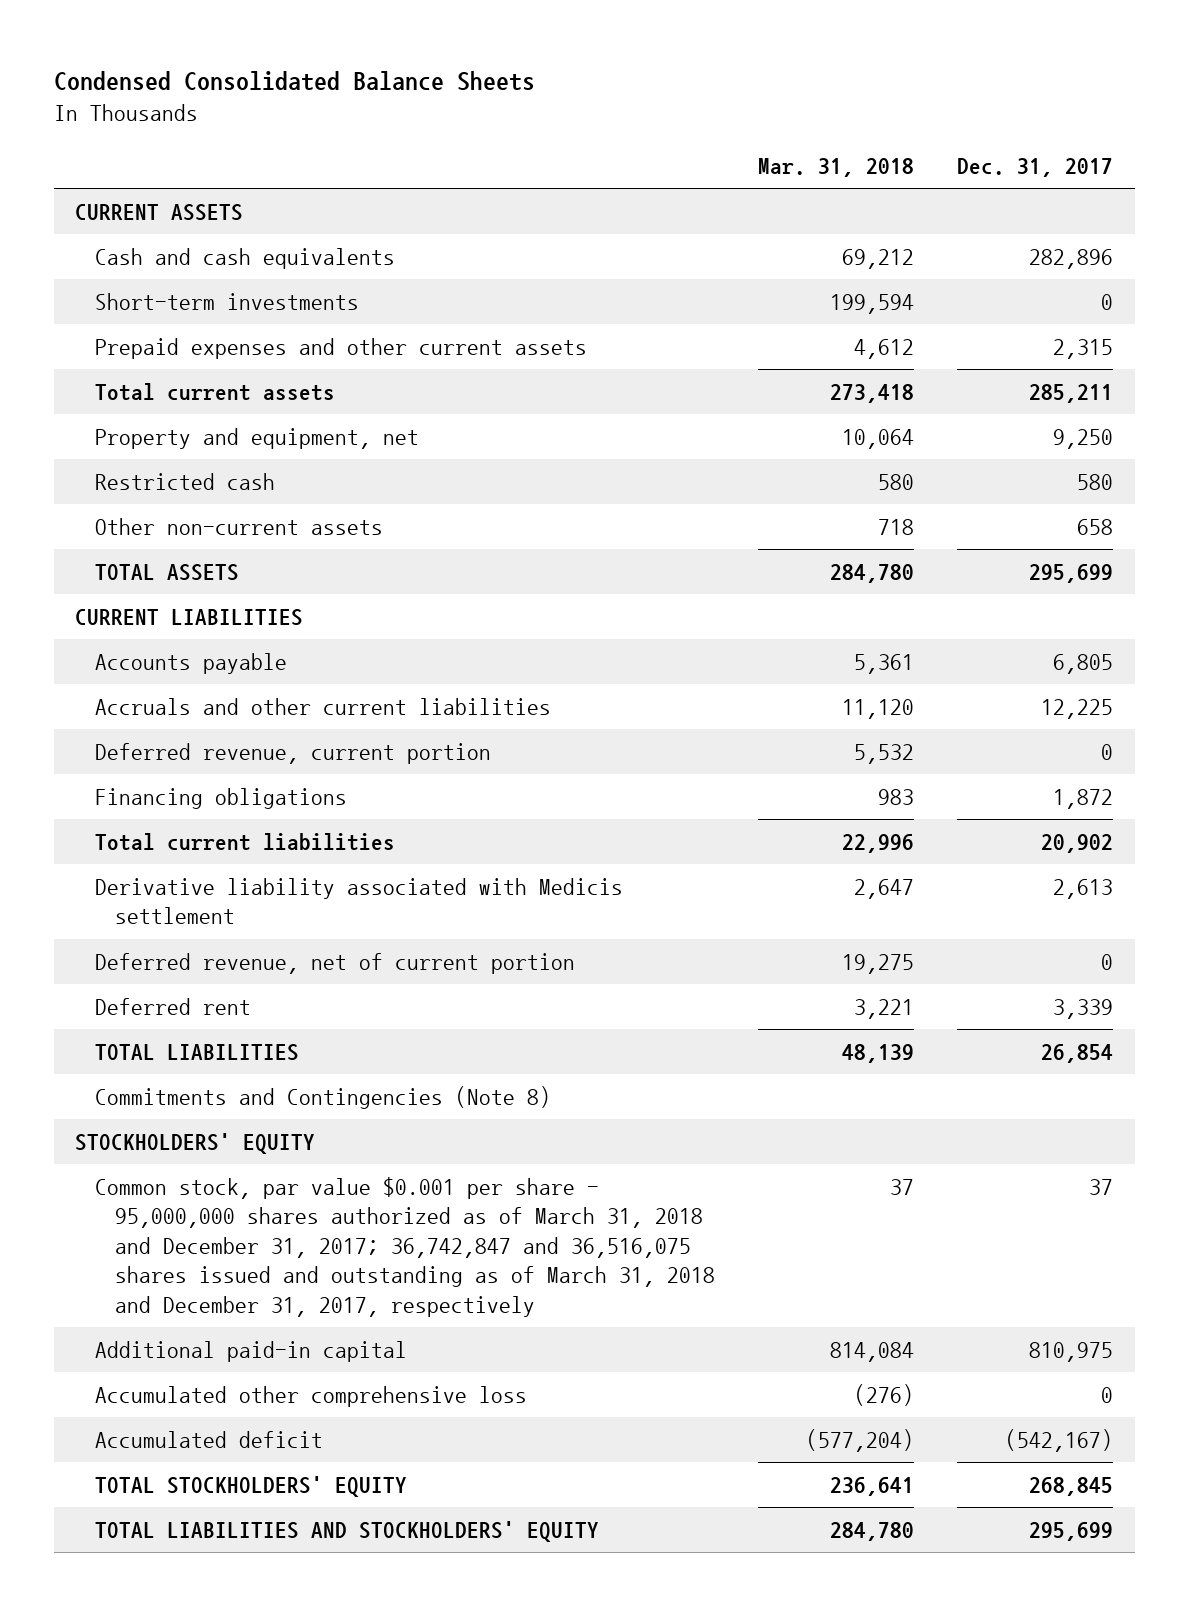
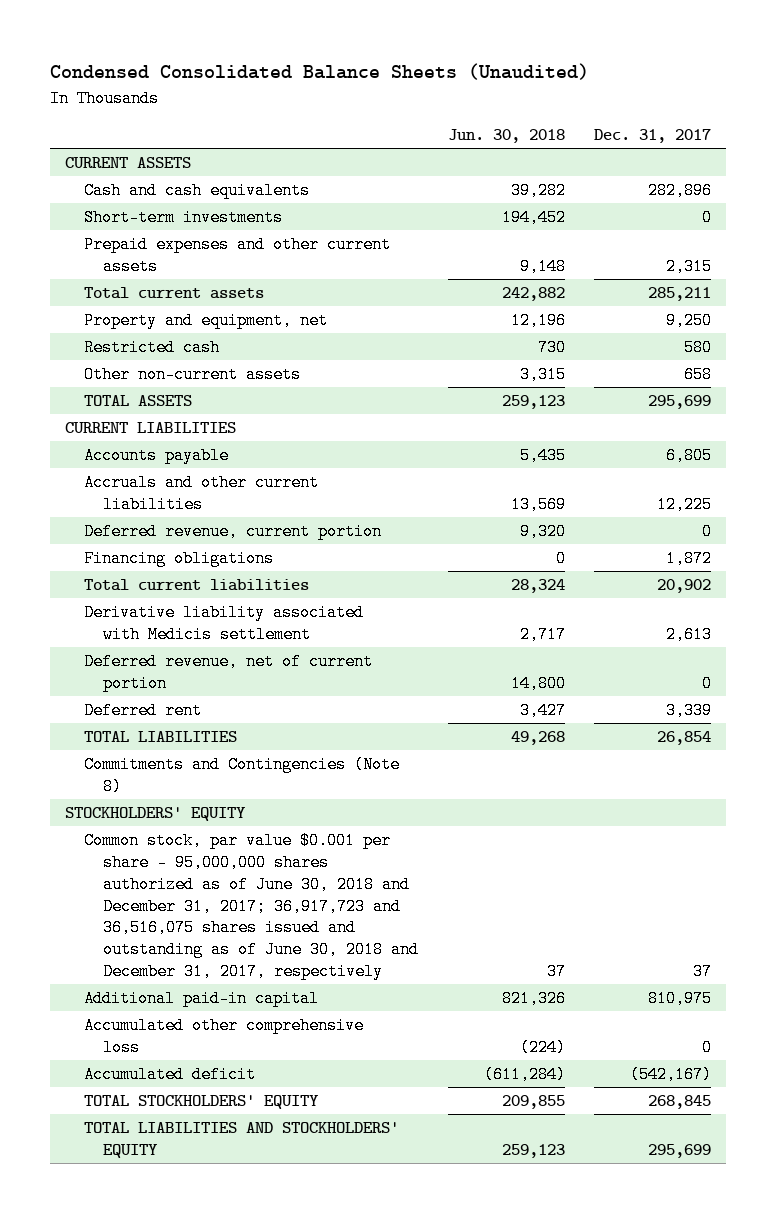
- Condensed Consolidated Balance Sheets
+ Condensed Consolidated Balance Sheets (Unaudited)
- | Mar. 31, 2018 | Dec. 31, 2017
+ | Jun. 30, 2018 | Dec. 31, 2017
- Common stock, par value $0.001 per share - 95,000,000 shares authorized as of March 31, 2018 and December 31, 2017; 36,742,847 and 36,516,075 shares issued and outstanding as of March 31, 2018 and December 31, 2017, respectively | 37 | 37
+ Common stock, par value $0.001 per share - 95,000,000 shares authorized as of June 30, 2018 and December 31, 2017; 36,917,723 and 36,516,075 shares issued and outstanding as of June 30, 2018 and December 31, 2017, respectively | 37 | 37

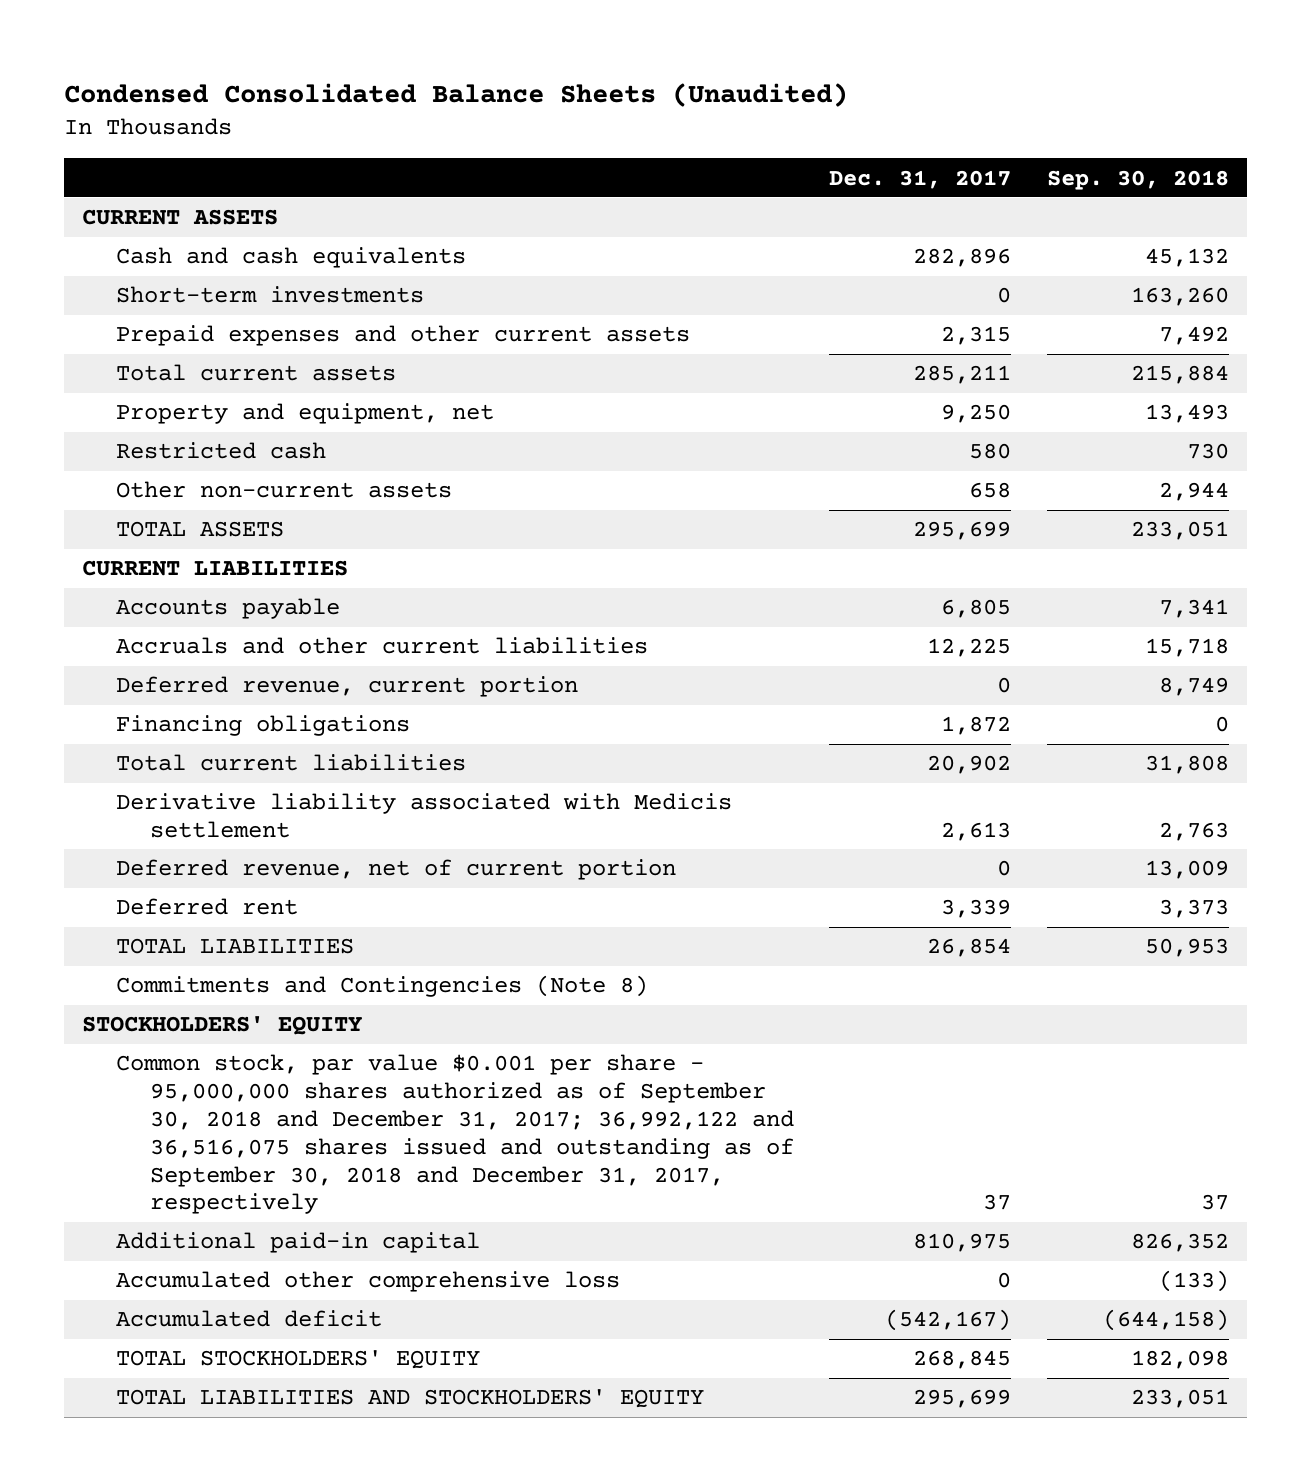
- | Jun. 30, 2018 | Dec. 31, 2017
+ | Dec. 31, 2017 | Sep. 30, 2018
- Common stock, par value $0.001 per share - 95,000,000 shares authorized as of June 30, 2018 and December 31, 2017; 36,917,723 and 36,516,075 shares issued and outstanding as of June 30, 2018 and December 31, 2017, respectively | 37 | 37
+ Common stock, par value $0.001 per share - 95,000,000 shares authorized as of September 30, 2018 and December 31, 2017; 36,992,122 and 36,516,075 shares issued and outstanding as of September 30, 2018 and December 31, 2017, respectively | 37 | 37

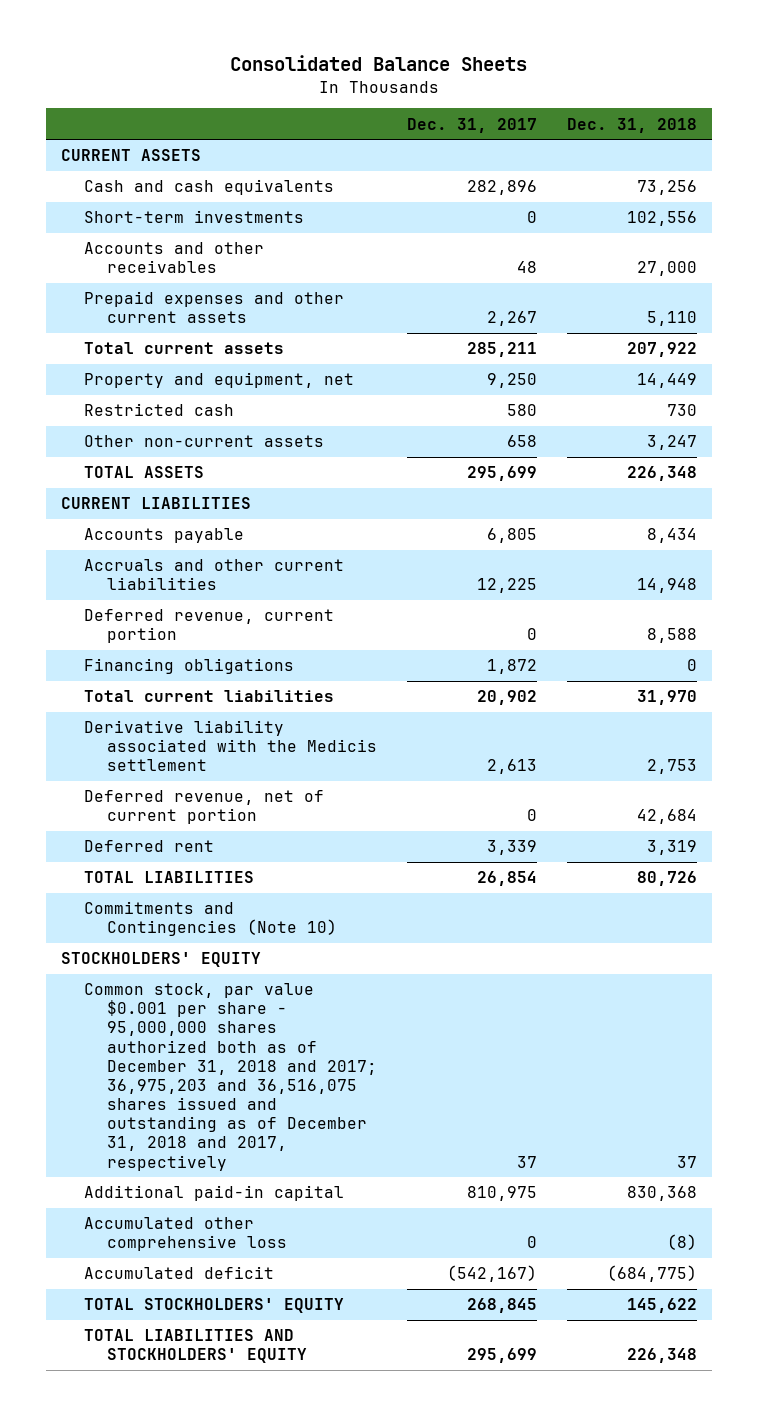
- Condensed Consolidated Balance Sheets (Unaudited)
+ Consolidated Balance Sheets
- | Dec. 31, 2017 | Sep. 30, 2018
+ | Dec. 31, 2017 | Dec. 31, 2018
- Prepaid expenses and other current assets | 2,315 | 7,492
+ Accounts and other receivables | 48 | 27,000
+ Prepaid expenses and other current assets | 2,267 | 5,110
- Derivative liability associated with Medicis settlement | 2,613 | 2,763
+ Derivative liability associated with the Medicis settlement | 2,613 | 2,753
- Commitments and Contingencies (Note 8)
+ Commitments and Contingencies (Note 10)
- Common stock, par value $0.001 per share - 95,000,000 shares authorized as of September 30, 2018 and December 31, 2017; 36,992,122 and 36,516,075 shares issued and outstanding as of September 30, 2018 and December 31, 2017, respectively | 37 | 37
+ Common stock, par value $0.001 per share - 95,000,000 shares authorized both as of December 31, 2018 and 2017; 36,975,203 and 36,516,075 shares issued and outstanding as of December 31, 2018 and 2017, respectively | 37 | 37

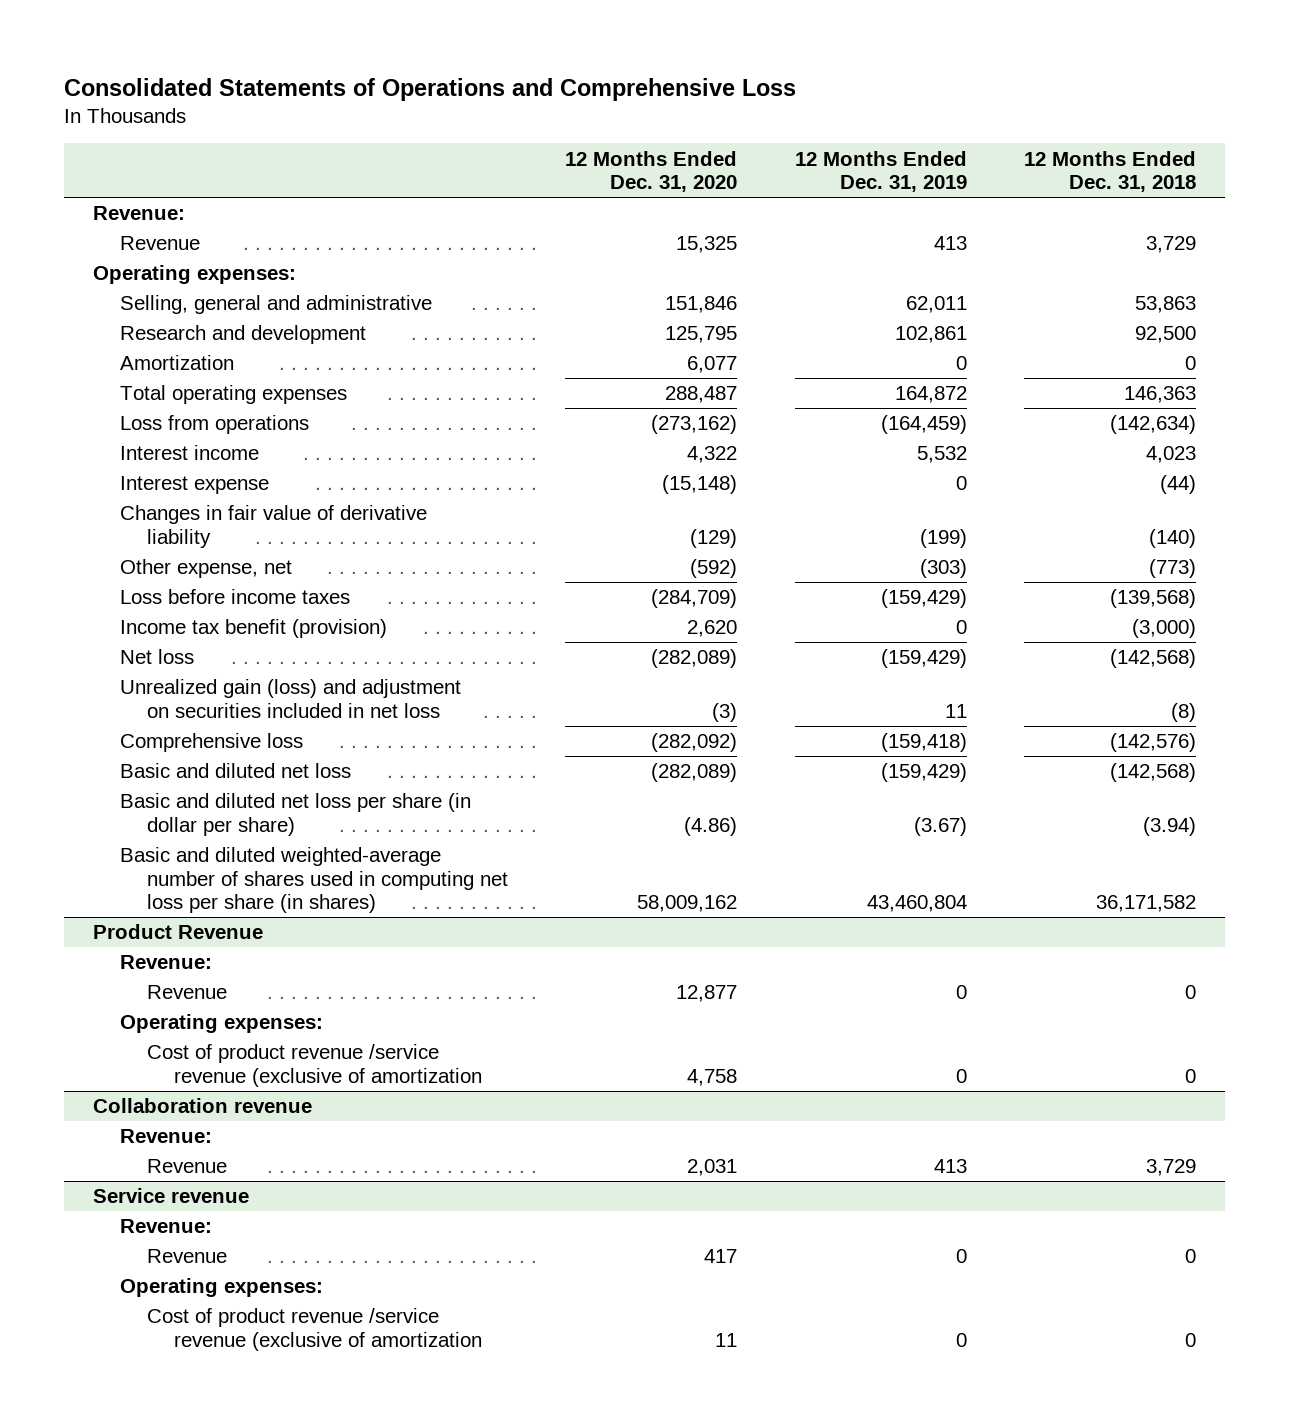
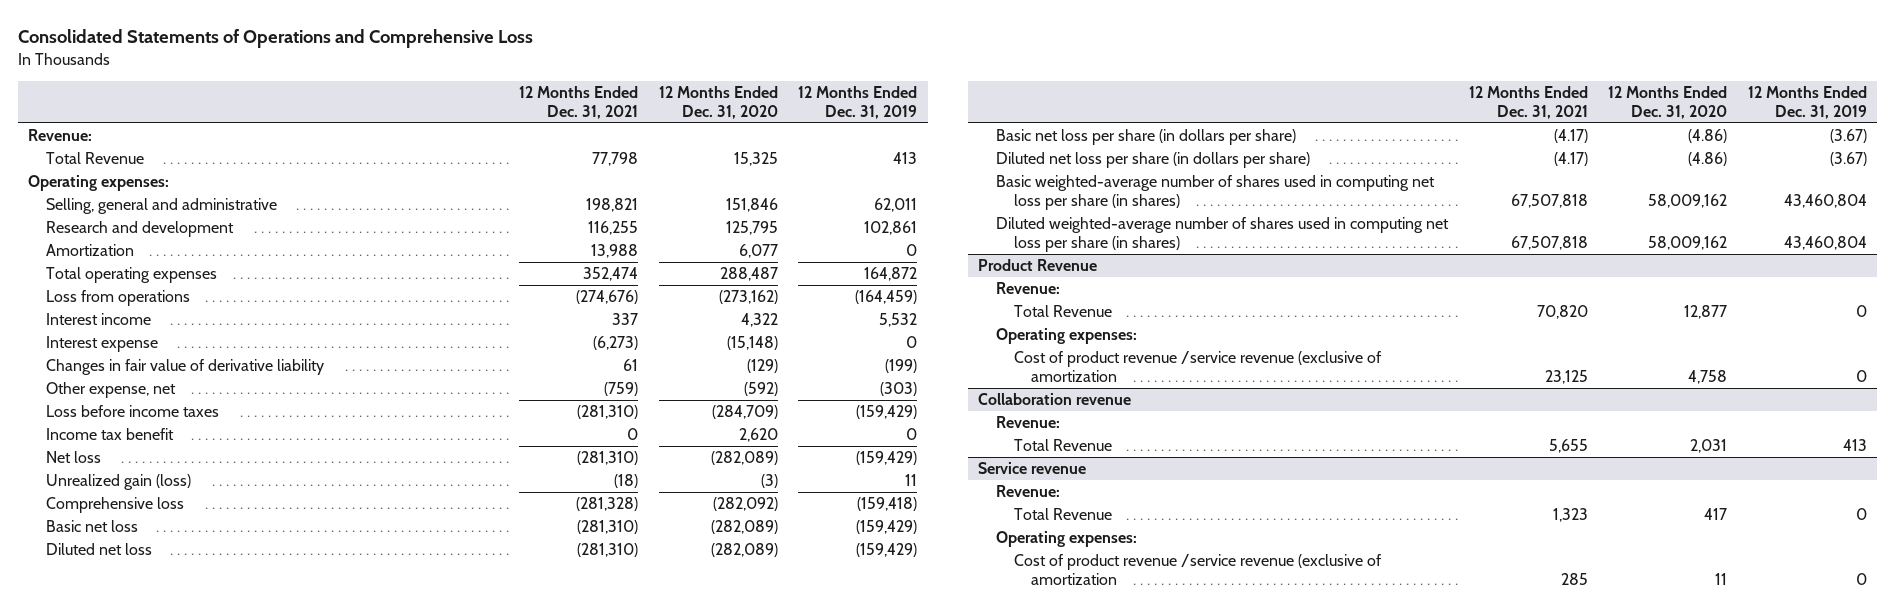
- | 12 Months Ended Dec. 31, 2020 | 12 Months Ended Dec. 31, 2019 | 12 Months Ended Dec. 31, 2018
+ | 12 Months Ended Dec. 31, 2021 | 12 Months Ended Dec. 31, 2020 | 12 Months Ended Dec. 31, 2019
- Revenue | 15,325 | 413 | 3,729
+ Total Revenue | 77,798 | 15,325 | 413
- Income tax benefit (provision) | 2,620 | 0 | (3,000)
+ Income tax benefit | 0 | 2,620 | 0
- Unrealized gain (loss) and adjustment on securities included in net loss | (3) | 11 | (8)
+ Unrealized gain (loss) | (18) | (3) | 11
- Basic and diluted net loss | (282,089) | (159,429) | (142,568)
- Basic and diluted net loss per share (in dollar per share) | (4.86) | (3.67) | (3.94)
- Basic and diluted weighted-average number of shares used in computing net loss per share (in shares) | 58,009,162 | 43,460,804 | 36,171,582
+ Basic net loss | (281,310) | (282,089) | (159,429)
+ Diluted net loss | (281,310) | (282,089) | (159,429)
+ Basic net loss per share (in dollars per share) | (4.17) | (4.86) | (3.67)
+ Diluted net loss per share (in dollars per share) | (4.17) | (4.86) | (3.67)
+ Basic weighted-average number of shares used in computing net loss per share (in shares) | 67,507,818 | 58,009,162 | 43,460,804
+ Diluted weighted-average number of shares used in computing net loss per share (in shares) | 67,507,818 | 58,009,162 | 43,460,804
@ Product Revenue
- Revenue | 12,877 | 0 | 0
+ Total Revenue | 70,820 | 12,877 | 0
@ Collaboration revenue
- Revenue | 2,031 | 413 | 3,729
+ Total Revenue | 5,655 | 2,031 | 413
@ Service revenue
- Revenue | 417 | 0 | 0
+ Total Revenue | 1,323 | 417 | 0

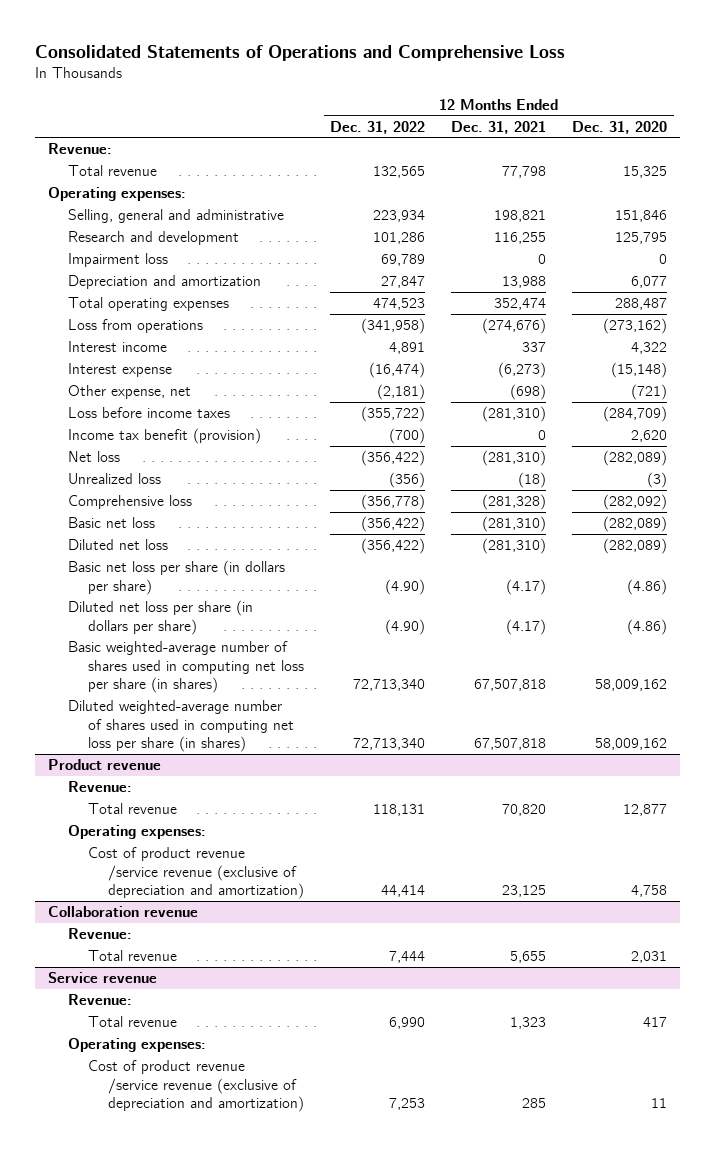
- | 12 Months Ended Dec. 31, 2021 | 12 Months Ended Dec. 31, 2020 | 12 Months Ended Dec. 31, 2019
+ | 12 Months Ended Dec. 31, 2022 | 12 Months Ended Dec. 31, 2021 | 12 Months Ended Dec. 31, 2020
- Total Revenue | 77,798 | 15,325 | 413
+ Total revenue | 132,565 | 77,798 | 15,325
- Amortization | 13,988 | 6,077 | 0
+ Impairment loss | 69,789 | 0 | 0
+ Depreciation and amortization | 27,847 | 13,988 | 6,077
- Changes in fair value of derivative liability | 61 | (129) | (199)
- Other expense, net | (759) | (592) | (303)
+ Other expense, net | (2,181) | (698) | (721)
- Income tax benefit | 0 | 2,620 | 0
+ Income tax benefit (provision) | (700) | 0 | 2,620
- Unrealized gain (loss) | (18) | (3) | 11
+ Unrealized loss | (356) | (18) | (3)
- Product Revenue
+ Product revenue
- Total Revenue | 70,820 | 12,877 | 0
+ Total revenue | 118,131 | 70,820 | 12,877
- Cost of product revenue /service revenue (exclusive of amortization | 23,125 | 4,758 | 0
+ Cost of product revenue /service revenue (exclusive of depreciation and amortization) | 44,414 | 23,125 | 4,758
@ Collaboration revenue
- Total Revenue | 5,655 | 2,031 | 413
+ Total revenue | 7,444 | 5,655 | 2,031
@ Service revenue
- Total Revenue | 1,323 | 417 | 0
+ Total revenue | 6,990 | 1,323 | 417
- Cost of product revenue /service revenue (exclusive of amortization | 285 | 11 | 0
+ Cost of product revenue /service revenue (exclusive of depreciation and amortization) | 7,253 | 285 | 11

